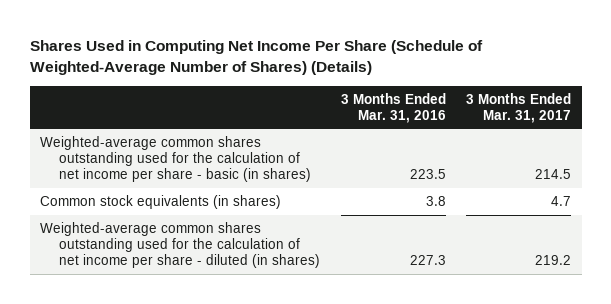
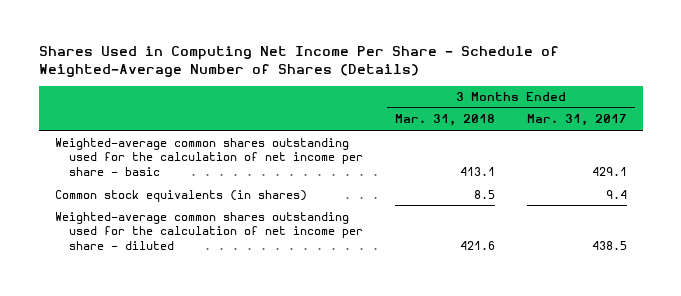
- Shares Used in Computing Net Income Per Share (Schedule of Weighted-Average Number of Shares) (Details)
+ Shares Used in Computing Net Income Per Share - Schedule of Weighted-Average Number of Shares (Details)
- | 3 Months Ended Mar. 31, 2016 | 3 Months Ended Mar. 31, 2017
+ | 3 Months Ended Mar. 31, 2018 | 3 Months Ended Mar. 31, 2017
- Weighted-average common shares outstanding used for the calculation of net income per share - basic (in shares) | 223.5 | 214.5
- Common stock equivalents (in shares) | 3.8 | 4.7
- Weighted-average common shares outstanding used for the calculation of net income per share - diluted (in shares) | 227.3 | 219.2
+ Weighted-average common shares outstanding used for the calculation of net income per share - basic | 413.1 | 429.1
+ Common stock equivalents (in shares) | 8.5 | 9.4
+ Weighted-average common shares outstanding used for the calculation of net income per share - diluted | 421.6 | 438.5

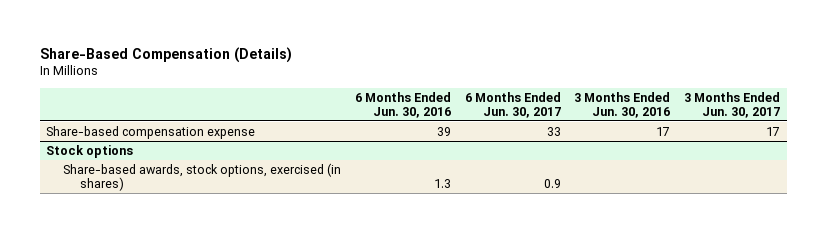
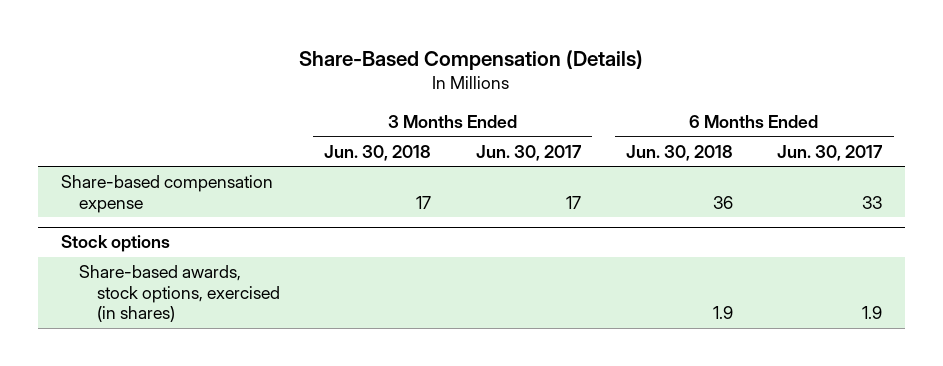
- | 6 Months Ended Jun. 30, 2016 | 6 Months Ended Jun. 30, 2017 | 3 Months Ended Jun. 30, 2016 | 3 Months Ended Jun. 30, 2017
+ | 3 Months Ended Jun. 30, 2018 | 3 Months Ended Jun. 30, 2017 | 6 Months Ended Jun. 30, 2018 | 6 Months Ended Jun. 30, 2017
@ Stock options
- Share-based awards, stock options, exercised (in shares) | 1.3 | 0.9 | |
+ Share-based awards, stock options, exercised (in shares) | | | 1.9 | 1.9

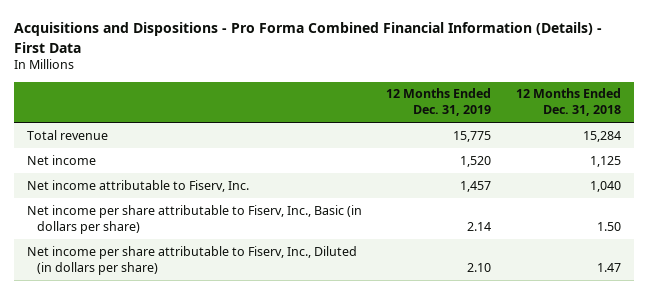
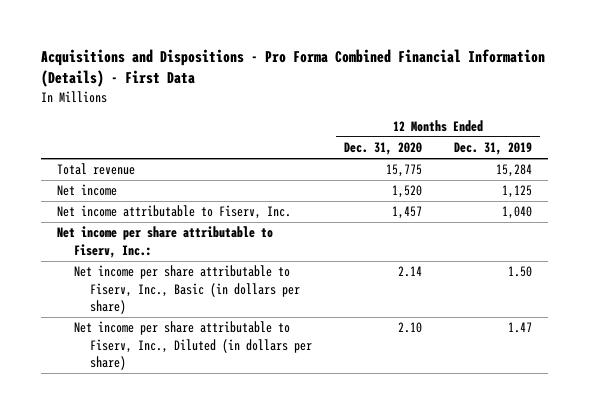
- | 12 Months Ended Dec. 31, 2019 | 12 Months Ended Dec. 31, 2018
+ | 12 Months Ended Dec. 31, 2020 | 12 Months Ended Dec. 31, 2019
- Total revenue | 15,775 | 15,284
- Net income | 1,520 | 1,125
- Net income attributable to Fiserv, Inc. | 1,457 | 1,040
- Net income per share attributable to Fiserv, Inc., Basic (in dollars per share) | 2.14 | 1.50
- Net income per share attributable to Fiserv, Inc., Diluted (in dollars per share) | 2.10 | 1.47
+ Total revenue | 15,775 | 15,284
+ Net income | 1,520 | 1,125
+ Net income attributable to Fiserv, Inc. | 1,457 | 1,040
+ Net income per share attributable to Fiserv, Inc.:
+ Net income per share attributable to Fiserv, Inc., Basic (in dollars per share) | 2.14 | 1.50
+ Net income per share attributable to Fiserv, Inc., Diluted (in dollars per share) | 2.10 | 1.47

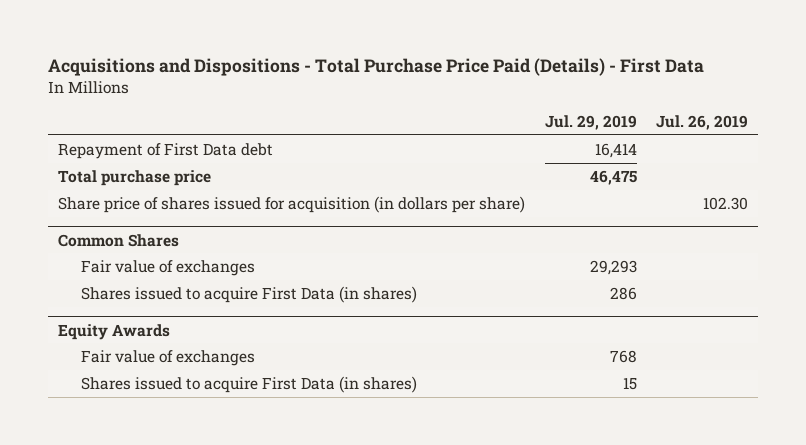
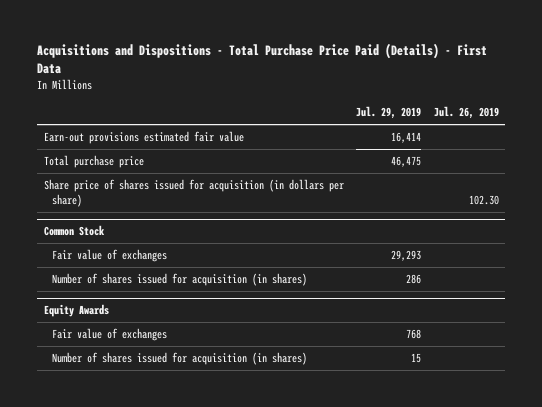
- Repayment of First Data debt | 16,414 |
+ Earn-out provisions estimated fair value | 16,414 |
- Common Shares
+ Common Stock
- Shares issued to acquire First Data (in shares) | 286 |
+ Number of shares issued for acquisition (in shares) | 286 |
@ Equity Awards
- Shares issued to acquire First Data (in shares) | 15 |
+ Number of shares issued for acquisition (in shares) | 15 |

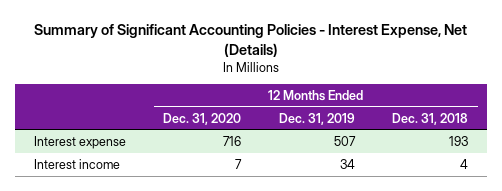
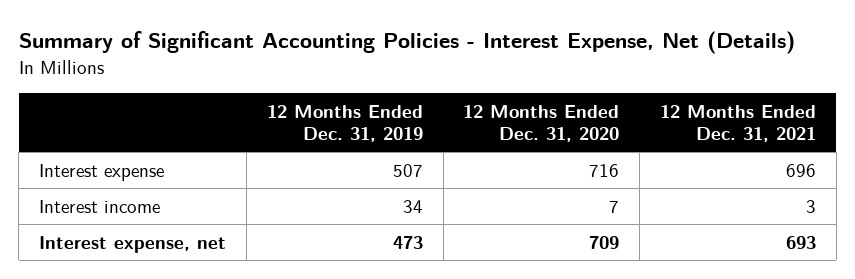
- | 12 Months Ended Dec. 31, 2020 | 12 Months Ended Dec. 31, 2019 | 12 Months Ended Dec. 31, 2018
+ | 12 Months Ended Dec. 31, 2019 | 12 Months Ended Dec. 31, 2020 | 12 Months Ended Dec. 31, 2021
+ Interest expense, net | 473 | 709 | 693

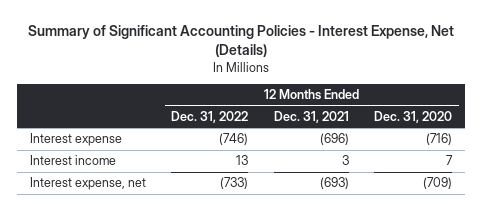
- | 12 Months Ended Dec. 31, 2019 | 12 Months Ended Dec. 31, 2020 | 12 Months Ended Dec. 31, 2021
+ | 12 Months Ended Dec. 31, 2022 | 12 Months Ended Dec. 31, 2021 | 12 Months Ended Dec. 31, 2020
- Interest expense | 507 | 716 | 696
+ Interest expense | (746) | (696) | (716)
- Interest expense, net | 473 | 709 | 693
+ Interest expense, net | (733) | (693) | (709)

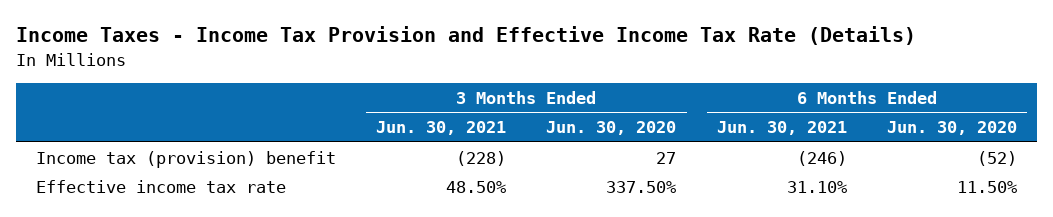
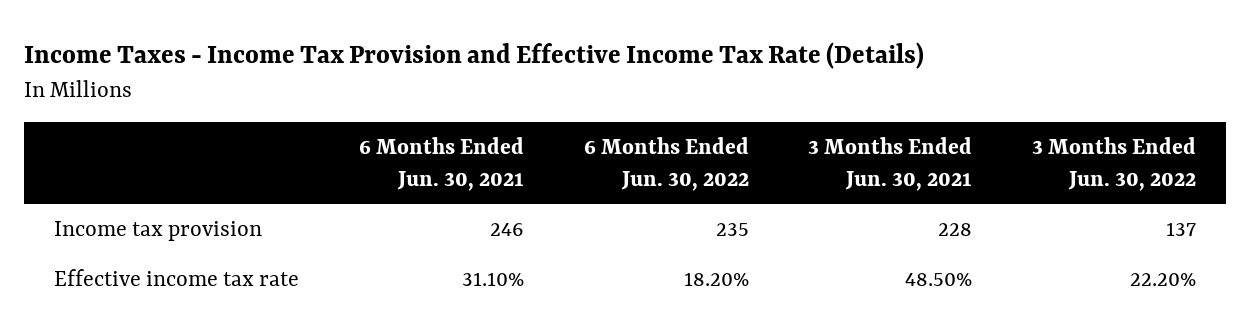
- | 3 Months Ended Jun. 30, 2021 | 3 Months Ended Jun. 30, 2020 | 6 Months Ended Jun. 30, 2021 | 6 Months Ended Jun. 30, 2020
+ | 6 Months Ended Jun. 30, 2021 | 6 Months Ended Jun. 30, 2022 | 3 Months Ended Jun. 30, 2021 | 3 Months Ended Jun. 30, 2022
- Income tax (provision) benefit | (228) | 27 | (246) | (52)
+ Income tax provision | 246 | 235 | 228 | 137

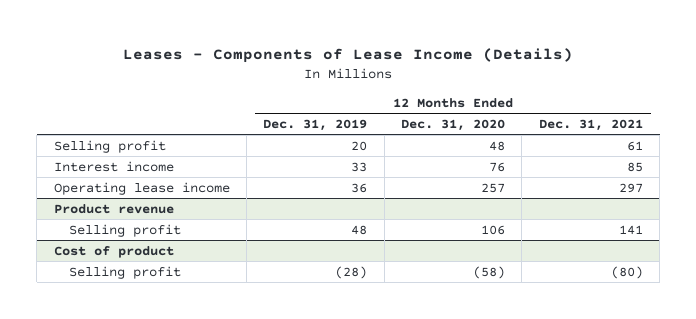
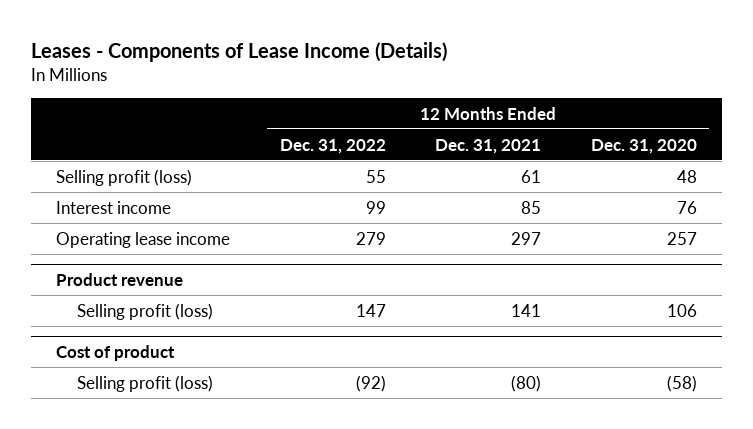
- | 12 Months Ended Dec. 31, 2019 | 12 Months Ended Dec. 31, 2020 | 12 Months Ended Dec. 31, 2021
+ | 12 Months Ended Dec. 31, 2022 | 12 Months Ended Dec. 31, 2021 | 12 Months Ended Dec. 31, 2020
- Selling profit | 20 | 48 | 61
+ Selling profit (loss) | 55 | 61 | 48
@ Product revenue
- Selling profit | 48 | 106 | 141
+ Selling profit (loss) | 147 | 141 | 106
@ Cost of product
- Selling profit | (28) | (58) | (80)
+ Selling profit (loss) | (92) | (80) | (58)

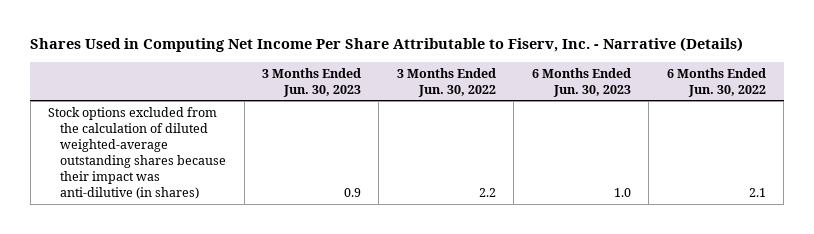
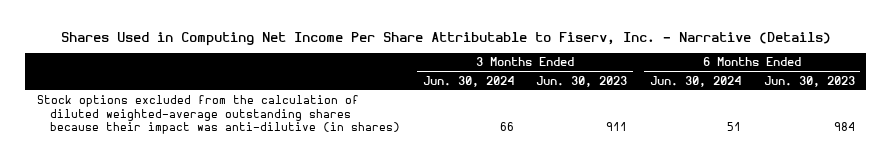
- | 3 Months Ended Jun. 30, 2023 | 3 Months Ended Jun. 30, 2022 | 6 Months Ended Jun. 30, 2023 | 6 Months Ended Jun. 30, 2022
+ | 3 Months Ended Jun. 30, 2024 | 3 Months Ended Jun. 30, 2023 | 6 Months Ended Jun. 30, 2024 | 6 Months Ended Jun. 30, 2023
- Stock options excluded from the calculation of diluted weighted-average outstanding shares because their impact was anti-dilutive (in shares) | 0.9 | 2.2 | 1.0 | 2.1
+ Stock options excluded from the calculation of diluted weighted-average outstanding shares because their impact was anti-dilutive (in shares) | 66 | 911 | 51 | 984

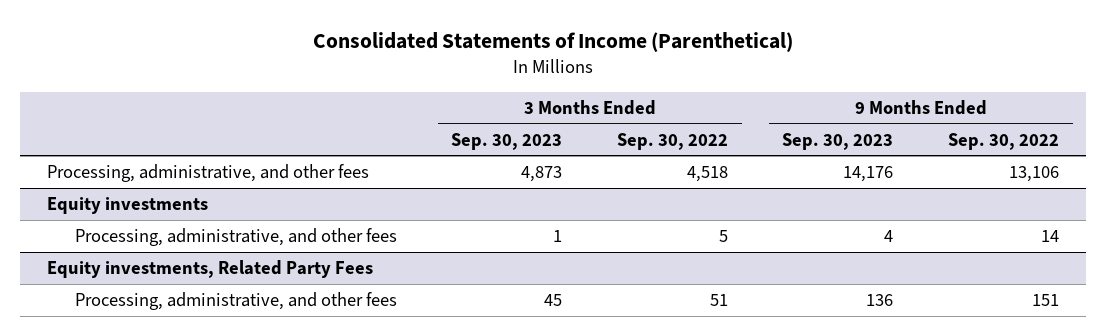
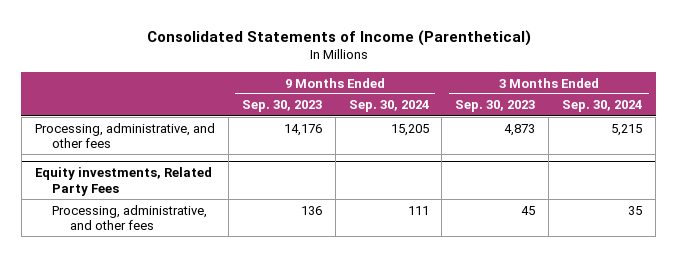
- | 3 Months Ended Sep. 30, 2023 | 3 Months Ended Sep. 30, 2022 | 9 Months Ended Sep. 30, 2023 | 9 Months Ended Sep. 30, 2022
+ | 9 Months Ended Sep. 30, 2023 | 9 Months Ended Sep. 30, 2024 | 3 Months Ended Sep. 30, 2023 | 3 Months Ended Sep. 30, 2024
- Equity investments
- Processing, administrative, and other fees | 1 | 5 | 4 | 14

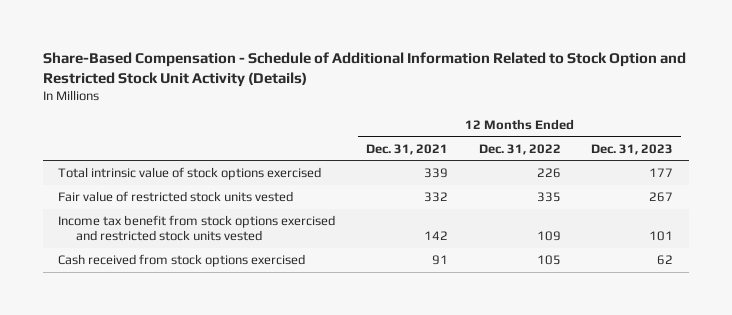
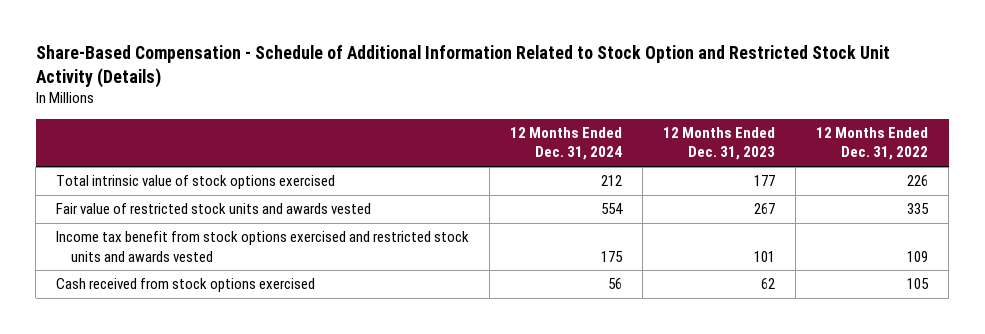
- | 12 Months Ended Dec. 31, 2021 | 12 Months Ended Dec. 31, 2022 | 12 Months Ended Dec. 31, 2023
+ | 12 Months Ended Dec. 31, 2024 | 12 Months Ended Dec. 31, 2023 | 12 Months Ended Dec. 31, 2022
- Fair value of restricted stock units vested | 332 | 335 | 267
- Income tax benefit from stock options exercised and restricted stock units vested | 142 | 109 | 101
+ Fair value of restricted stock units and awards vested | 554 | 267 | 335
+ Income tax benefit from stock options exercised and restricted stock units and awards vested | 175 | 101 | 109

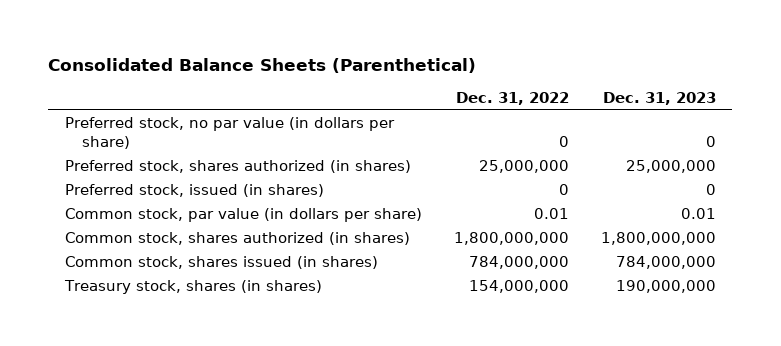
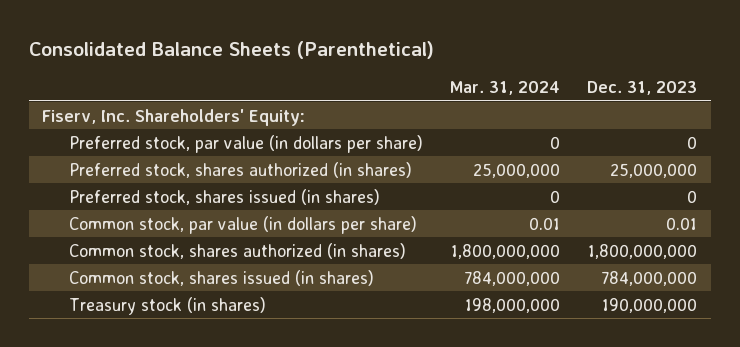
- | Dec. 31, 2022 | Dec. 31, 2023
+ | Mar. 31, 2024 | Dec. 31, 2023
- Preferred stock, no par value (in dollars per share) | 0 | 0
+ Fiserv, Inc. Shareholders' Equity:
+ Preferred stock, par value (in dollars per share) | 0 | 0
- Preferred stock, issued (in shares) | 0 | 0
+ Preferred stock, shares issued (in shares) | 0 | 0
- Treasury stock, shares (in shares) | 154,000,000 | 190,000,000
+ Treasury stock (in shares) | 198,000,000 | 190,000,000

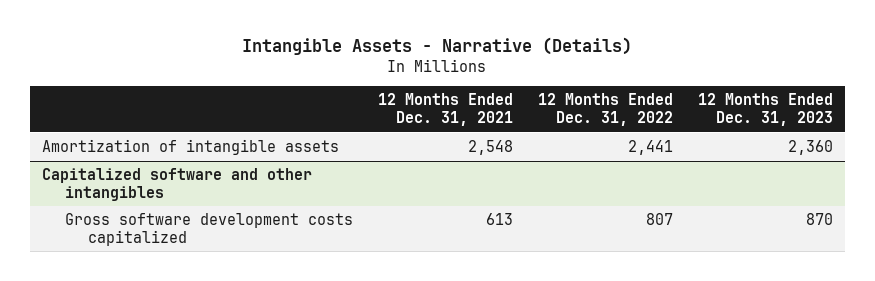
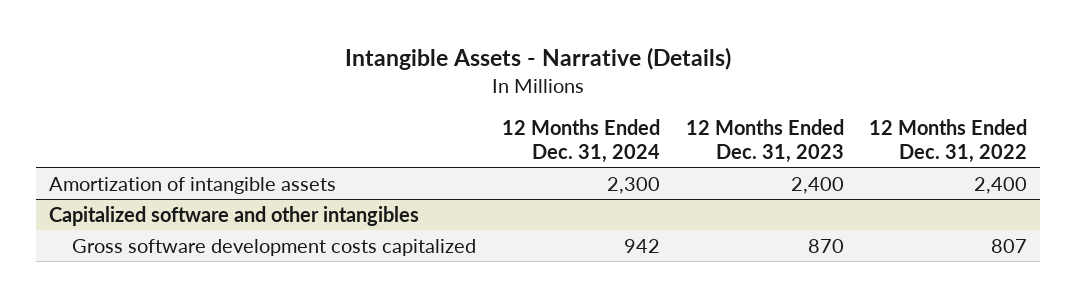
- | 12 Months Ended Dec. 31, 2021 | 12 Months Ended Dec. 31, 2022 | 12 Months Ended Dec. 31, 2023
+ | 12 Months Ended Dec. 31, 2024 | 12 Months Ended Dec. 31, 2023 | 12 Months Ended Dec. 31, 2022
- Amortization of intangible assets | 2,548 | 2,441 | 2,360
+ Amortization of intangible assets | 2,300 | 2,400 | 2,400

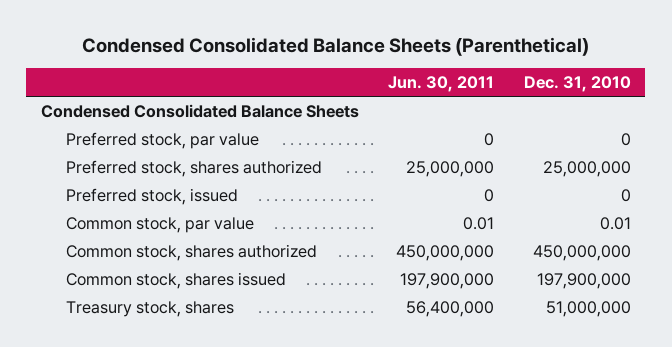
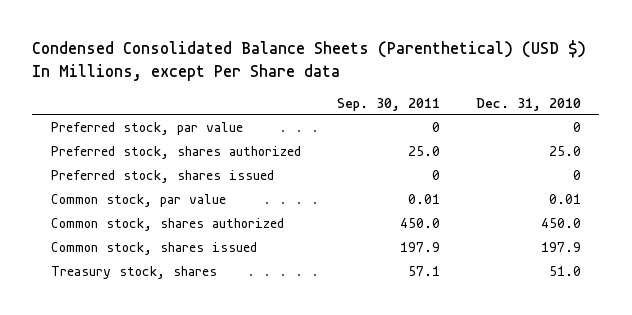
- Condensed Consolidated Balance Sheets (Parenthetical)
+ Condensed Consolidated Balance Sheets (Parenthetical) (USD $) In Millions, except Per Share data
- | Jun. 30, 2011 | Dec. 31, 2010
+ | Sep. 30, 2011 | Dec. 31, 2010
- Condensed Consolidated Balance Sheets
- Preferred stock, shares authorized | 25,000,000 | 25,000,000
- Preferred stock, issued | 0 | 0
+ Preferred stock, shares authorized | 25.0 | 25.0
+ Preferred stock, shares issued | 0 | 0
- Common stock, shares authorized | 450,000,000 | 450,000,000
- Common stock, shares issued | 197,900,000 | 197,900,000
- Treasury stock, shares | 56,400,000 | 51,000,000
+ Common stock, shares authorized | 450.0 | 450.0
+ Common stock, shares issued | 197.9 | 197.9
+ Treasury stock, shares | 57.1 | 51.0

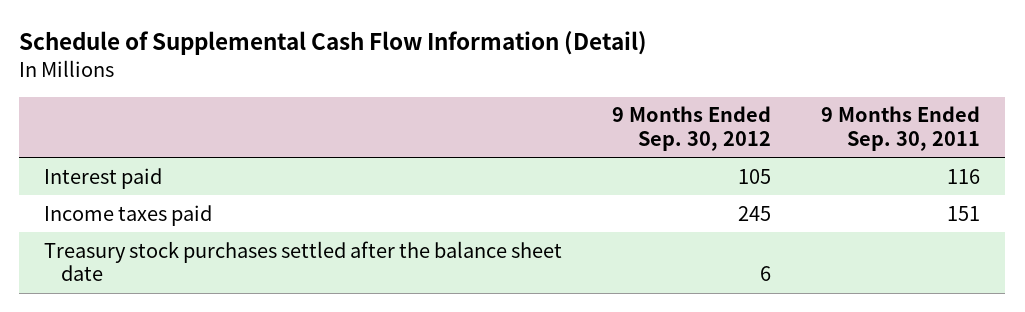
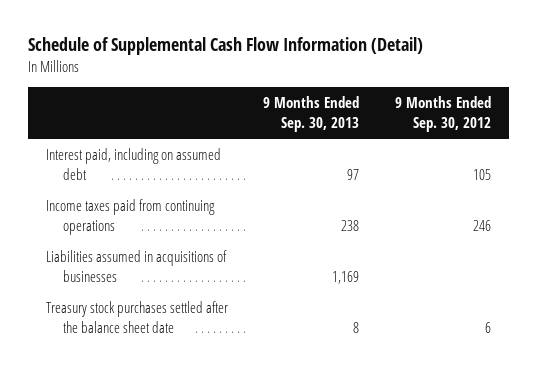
- | 9 Months Ended Sep. 30, 2012 | 9 Months Ended Sep. 30, 2011
+ | 9 Months Ended Sep. 30, 2013 | 9 Months Ended Sep. 30, 2012
- Interest paid | 105 | 116
- Income taxes paid | 245 | 151
+ Interest paid, including on assumed debt | 97 | 105
+ Income taxes paid from continuing operations | 238 | 246
+ Liabilities assumed in acquisitions of businesses | 1,169 |

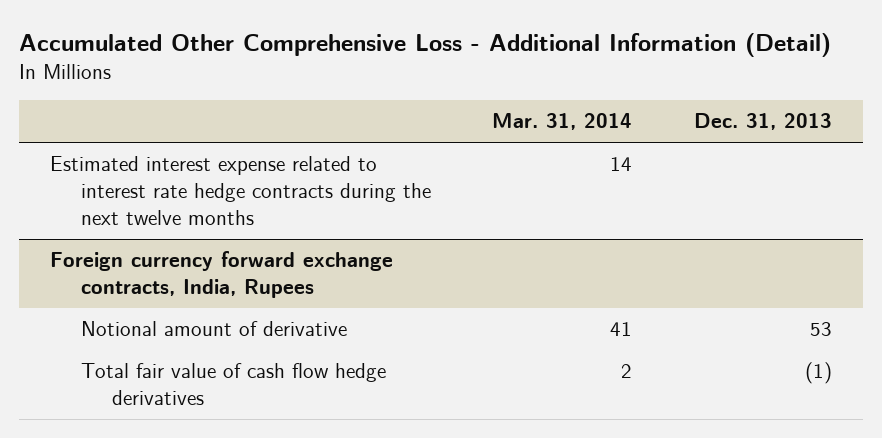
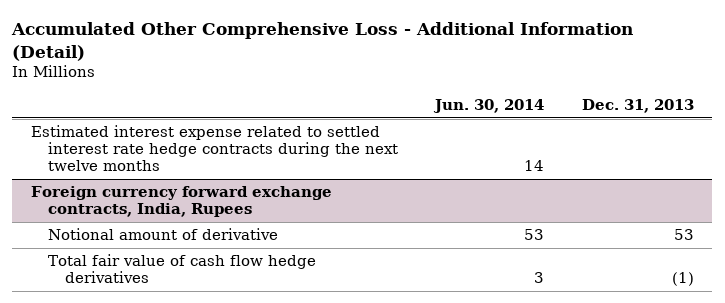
- | Mar. 31, 2014 | Dec. 31, 2013
+ | Jun. 30, 2014 | Dec. 31, 2013
- Estimated interest expense related to interest rate hedge contracts during the next twelve months | 14 |
+ Estimated interest expense related to settled interest rate hedge contracts during the next twelve months | 14 |

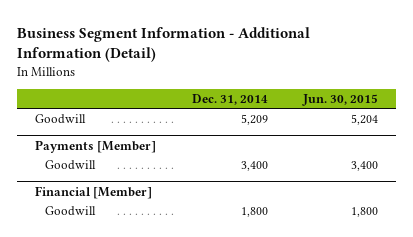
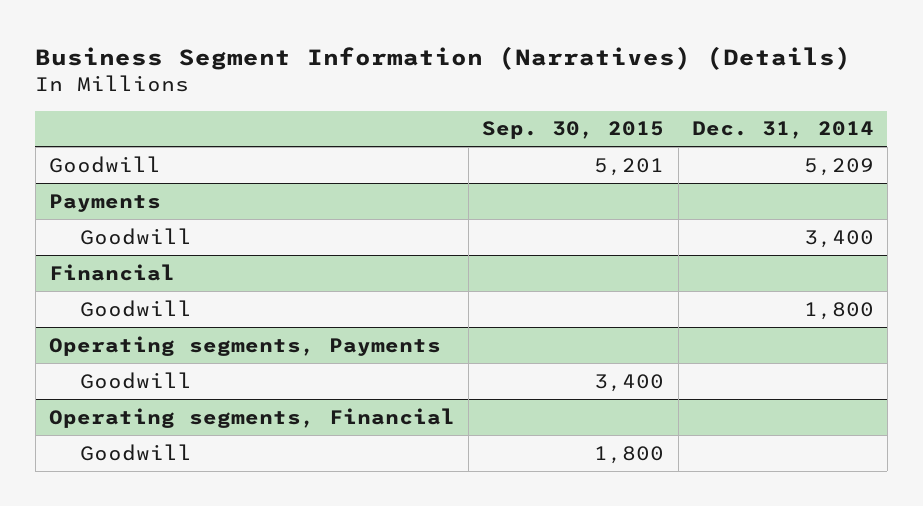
- Business Segment Information - Additional Information (Detail)
+ Business Segment Information (Narratives) (Details)
- | Dec. 31, 2014 | Jun. 30, 2015
+ | Sep. 30, 2015 | Dec. 31, 2014
- Payments [Member]
+ Payments
- Financial [Member]
+ Financial
+ Operating segments, Payments
+ Goodwill | 3,400 |
+ Operating segments, Financial
+ Goodwill | 1,800 |

